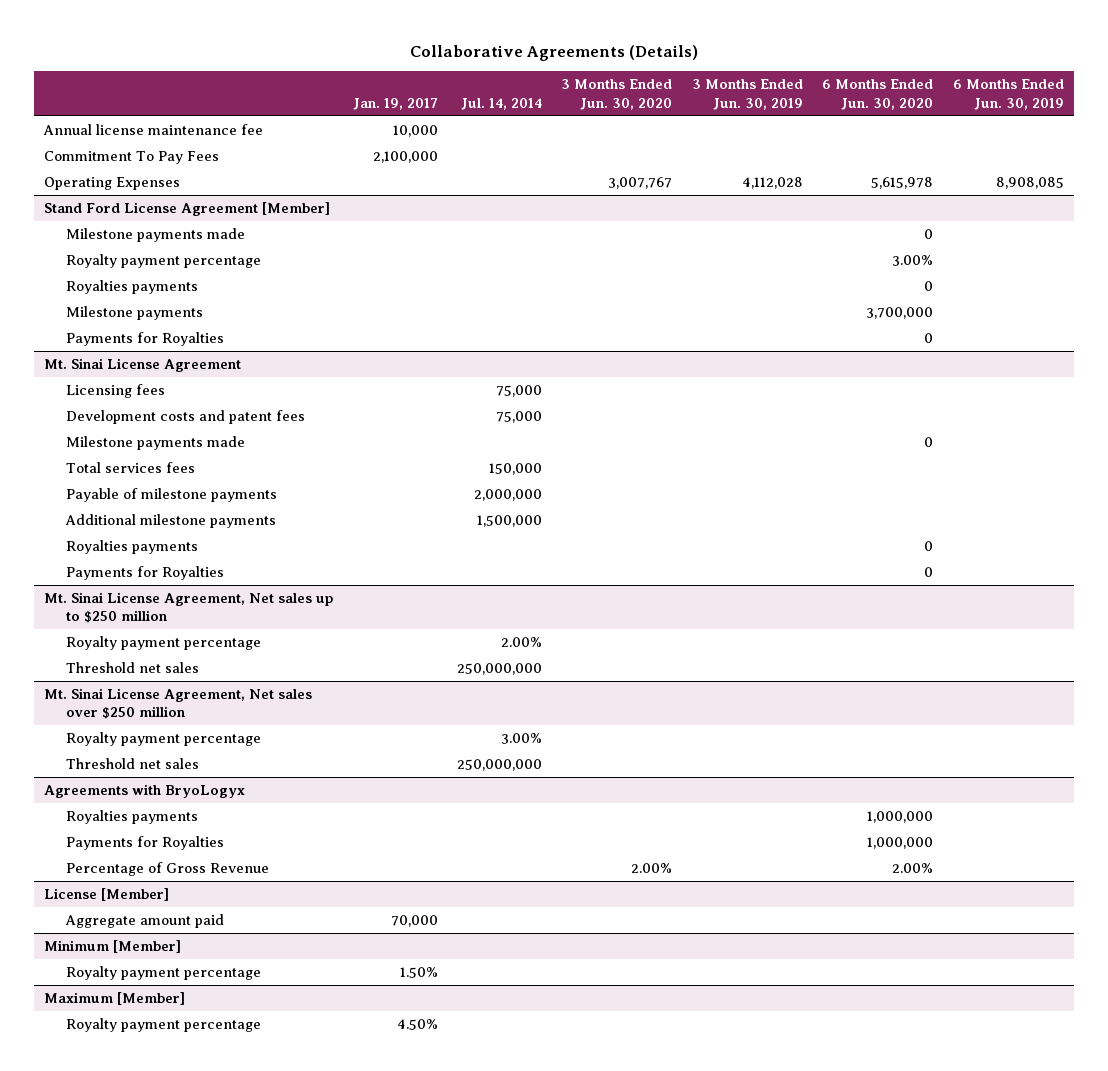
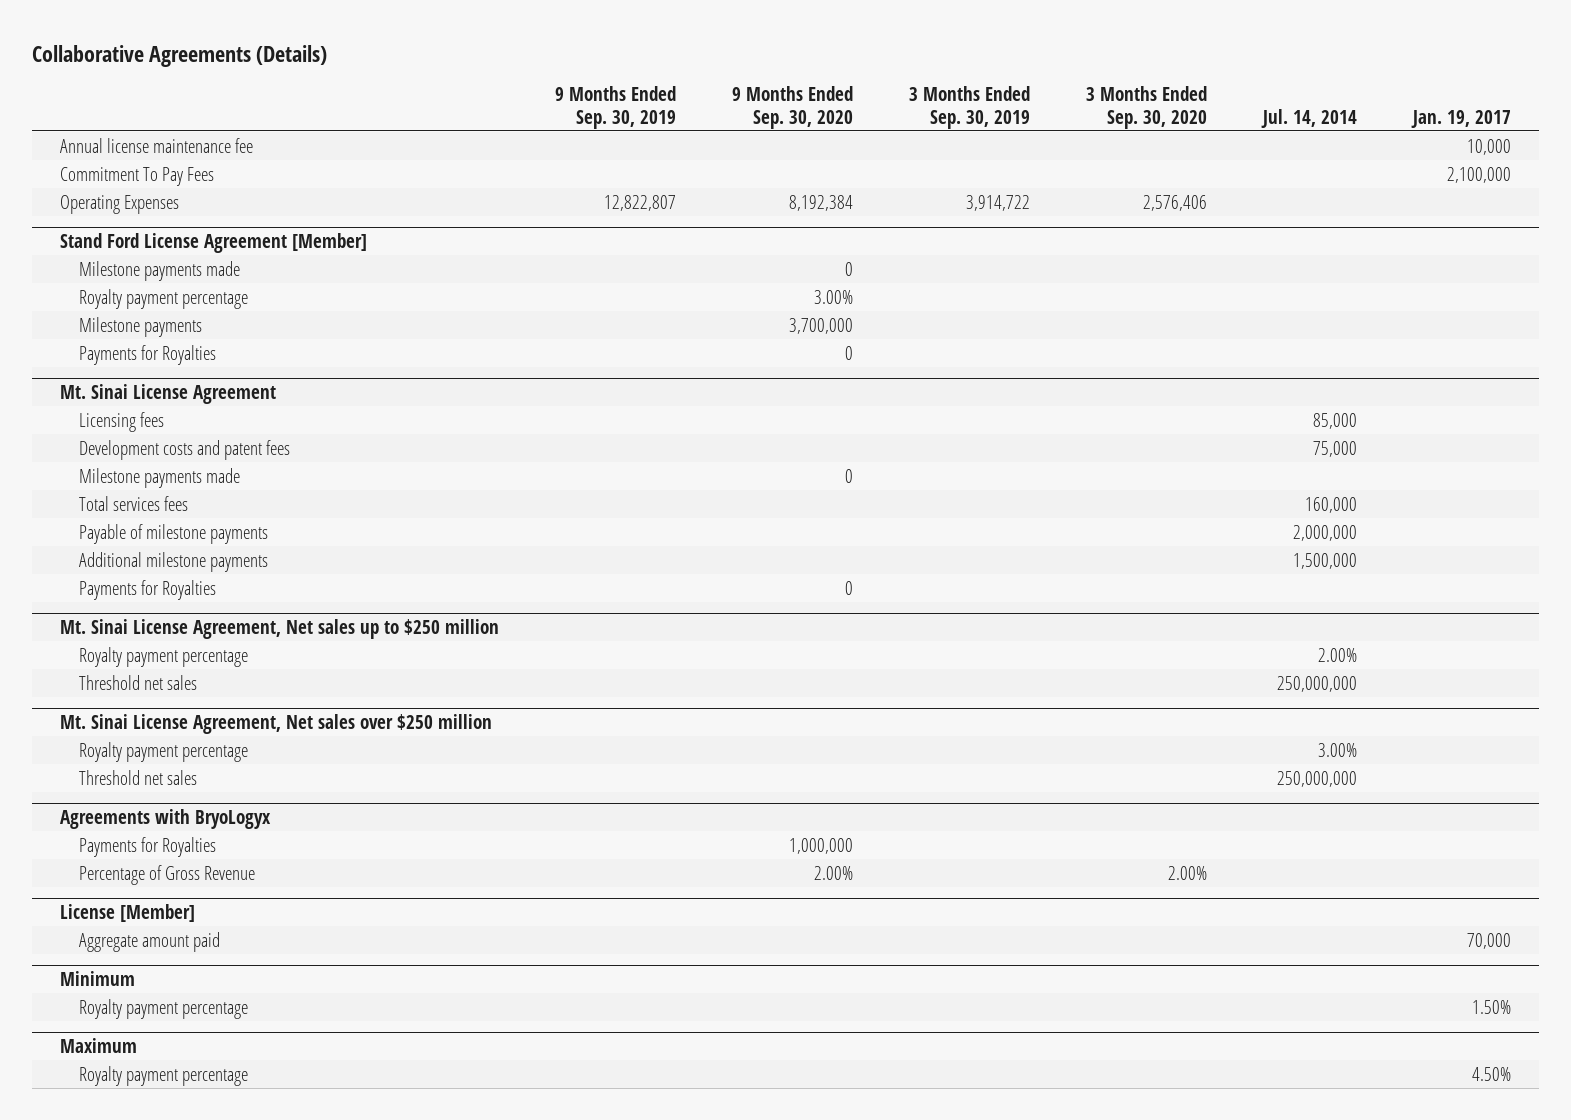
- | Jan. 19, 2017 | Jul. 14, 2014 | 3 Months Ended Jun. 30, 2020 | 3 Months Ended Jun. 30, 2019 | 6 Months Ended Jun. 30, 2020 | 6 Months Ended Jun. 30, 2019
+ | 9 Months Ended Sep. 30, 2019 | 9 Months Ended Sep. 30, 2020 | 3 Months Ended Sep. 30, 2019 | 3 Months Ended Sep. 30, 2020 | Jul. 14, 2014 | Jan. 19, 2017
@ Stand Ford License Agreement [Member]
- Royalties payments | | | | | 0 |
@ Mt. Sinai License Agreement
- Licensing fees | | 75,000 | | | |
+ Licensing fees | | | | | 85,000 |
- Total services fees | | 150,000 | | | |
+ Total services fees | | | | | 160,000 |
- Royalties payments | | | | | 0 |
@ Agreements with BryoLogyx
- Royalties payments | | | | | 1,000,000 |
- Minimum [Member]
+ Minimum
- Maximum [Member]
+ Maximum

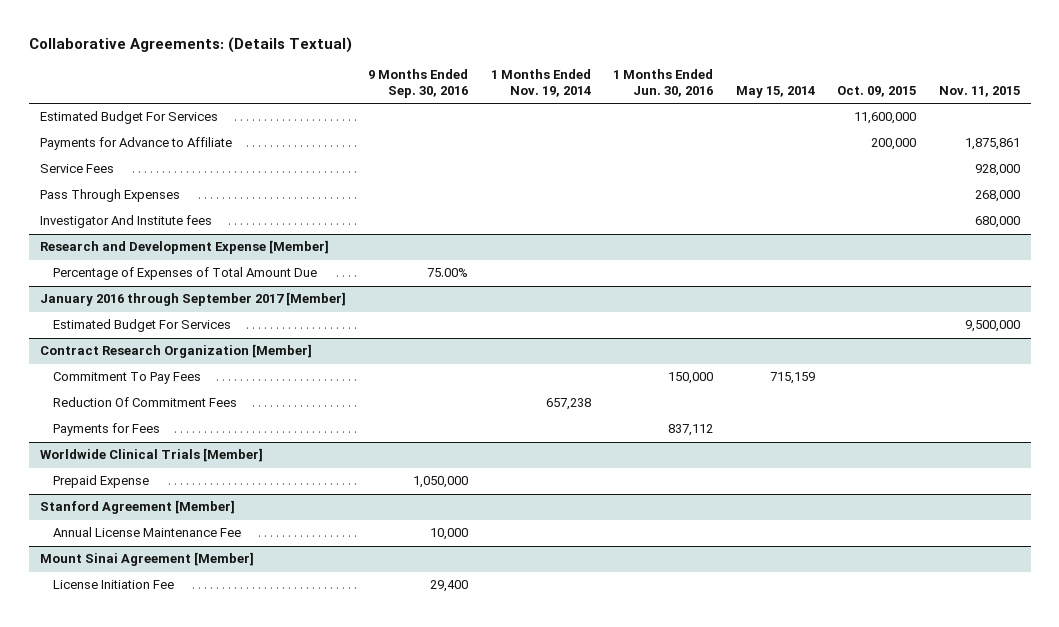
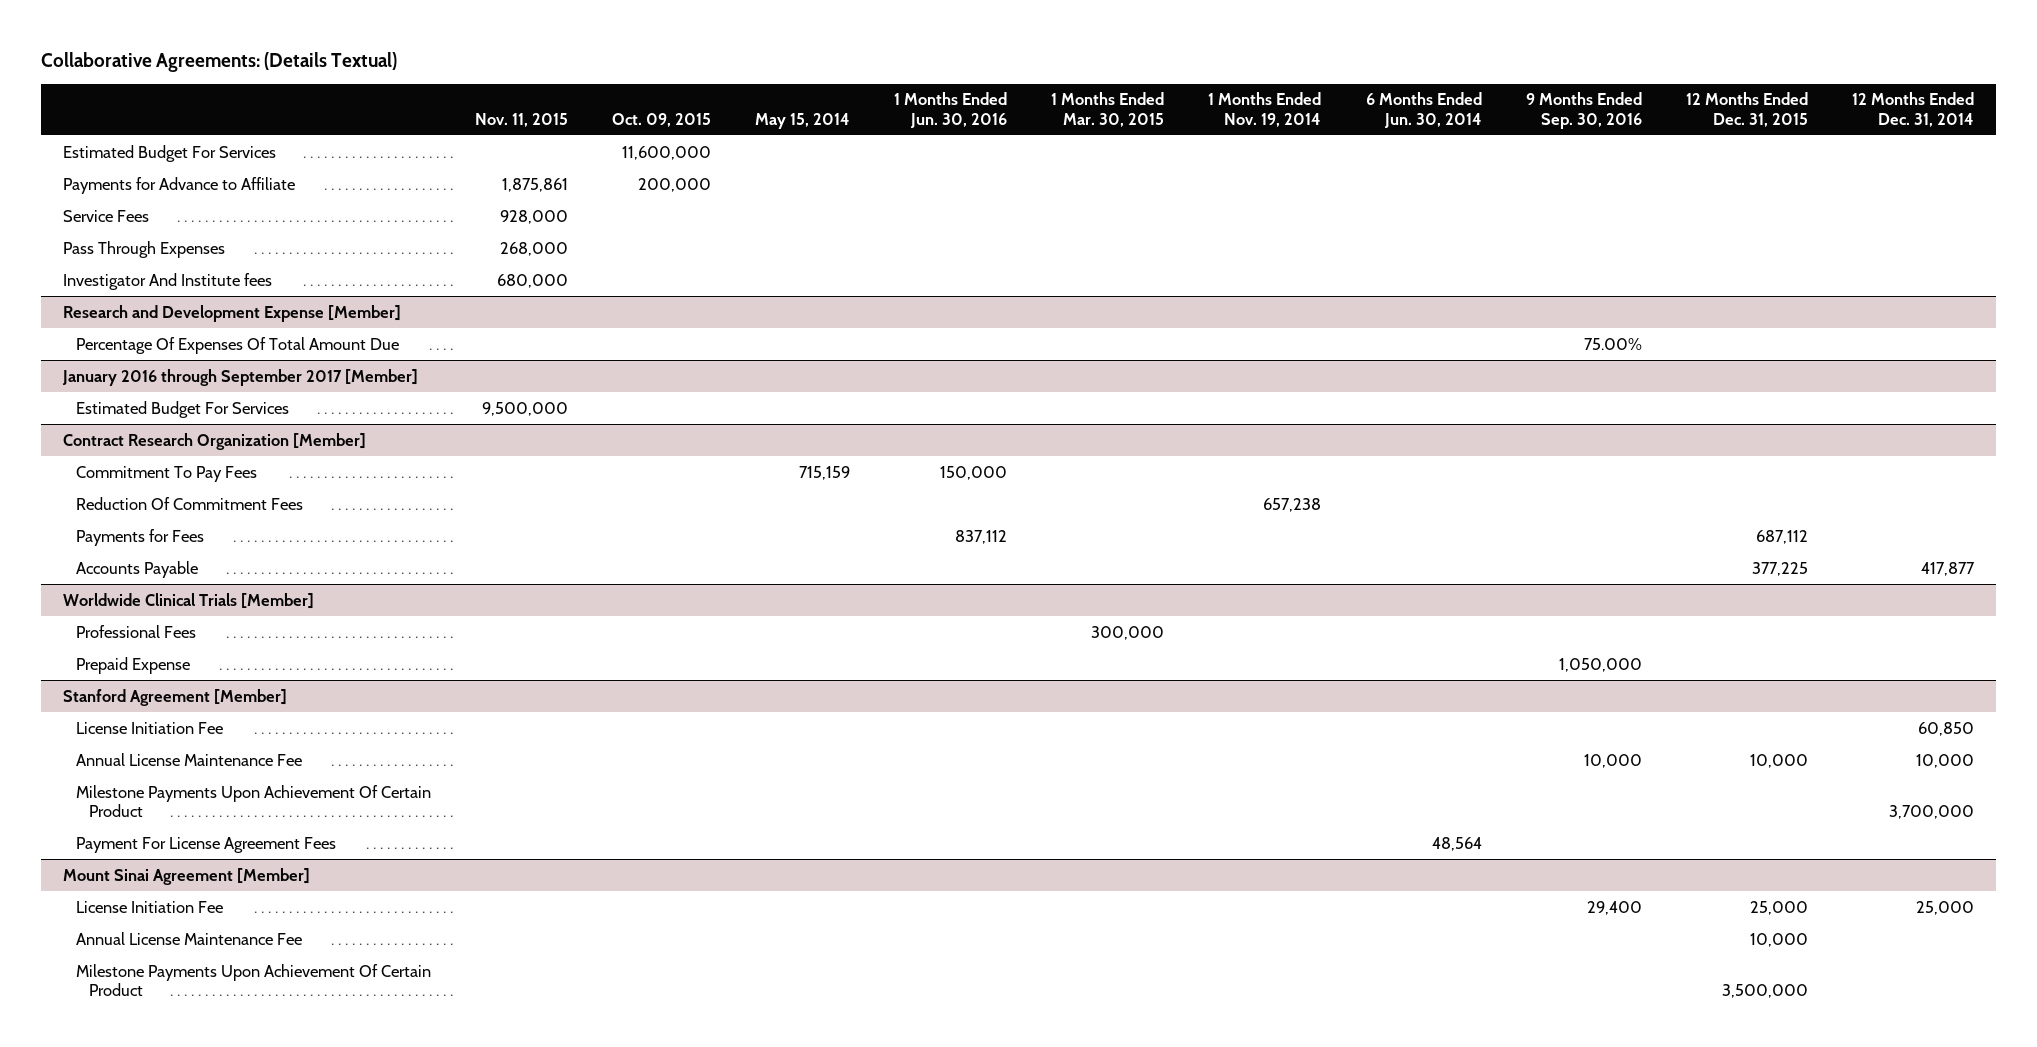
- | 9 Months Ended Sep. 30, 2016 | 1 Months Ended Nov. 19, 2014 | 1 Months Ended Jun. 30, 2016 | May 15, 2014 | Oct. 09, 2015 | Nov. 11, 2015
+ | Nov. 11, 2015 | Oct. 09, 2015 | May 15, 2014 | 1 Months Ended Jun. 30, 2016 | 1 Months Ended Mar. 30, 2015 | 1 Months Ended Nov. 19, 2014 | 6 Months Ended Jun. 30, 2014 | 9 Months Ended Sep. 30, 2016 | 12 Months Ended Dec. 31, 2015 | 12 Months Ended Dec. 31, 2014
@ Research and Development Expense [Member]
- Percentage of Expenses of Total Amount Due | 75.00% | | | | |
+ Percentage Of Expenses Of Total Amount Due | | | | | | | | 75.00% | |
@ Contract Research Organization [Member]
+ Accounts Payable | | | | | | | | | 377,225 | 417,877
@ Worldwide Clinical Trials [Member]
+ Professional Fees | | | | | 300,000 | | | | |
@ Stanford Agreement [Member]
+ License Initiation Fee | | | | | | | | | | 60,850
+ Milestone Payments Upon Achievement Of Certain Product | | | | | | | | | | 3,700,000
+ Payment For License Agreement Fees | | | | | | | 48,564 | | |
@ Mount Sinai Agreement [Member]
+ Annual License Maintenance Fee | | | | | | | | | 10,000 |
+ Milestone Payments Upon Achievement Of Certain Product | | | | | | | | | 3,500,000 |

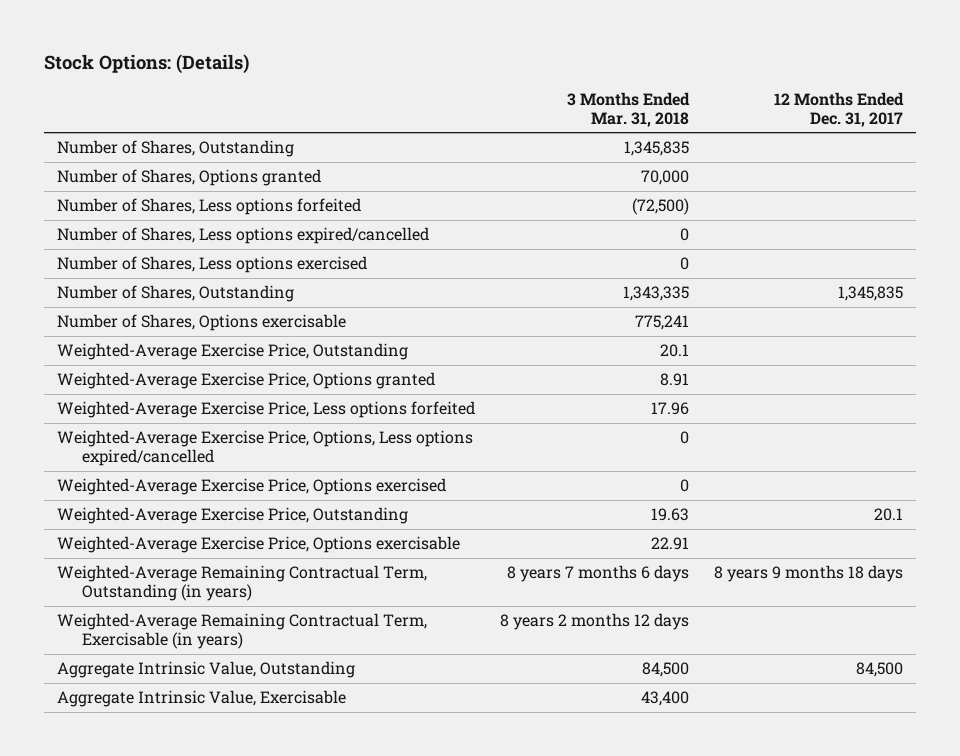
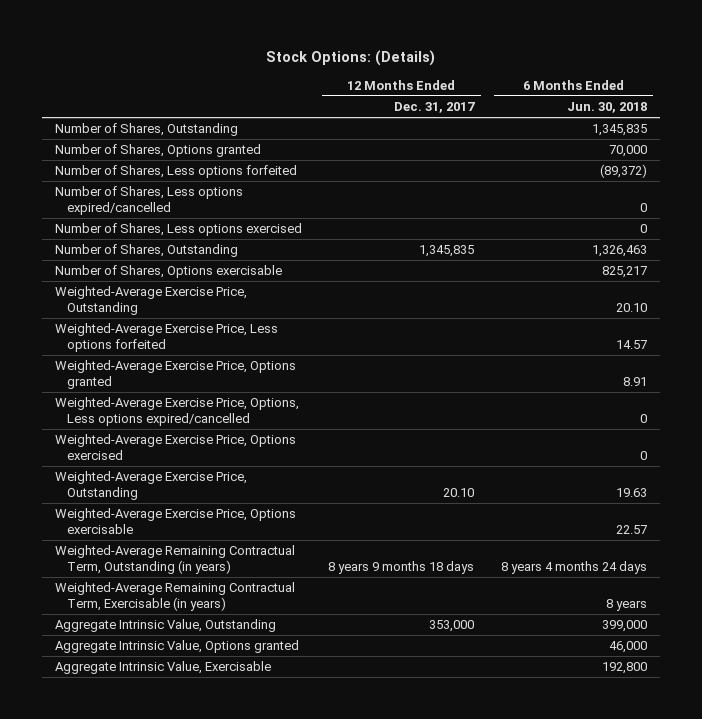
- | 3 Months Ended Mar. 31, 2018 | 12 Months Ended Dec. 31, 2017
+ | 12 Months Ended Dec. 31, 2017 | 6 Months Ended Jun. 30, 2018
moved down: Weighted-Average Exercise Price, Options granted | | 8.91
- Weighted-Average Exercise Price, Outstanding | 19.63 | 20.1
+ Weighted-Average Exercise Price, Outstanding | 20.10 | 19.63
- Aggregate Intrinsic Value, Outstanding | 84,500 | 84,500
+ Aggregate Intrinsic Value, Outstanding | 353,000 | 399,000
+ Aggregate Intrinsic Value, Options granted | | 46,000

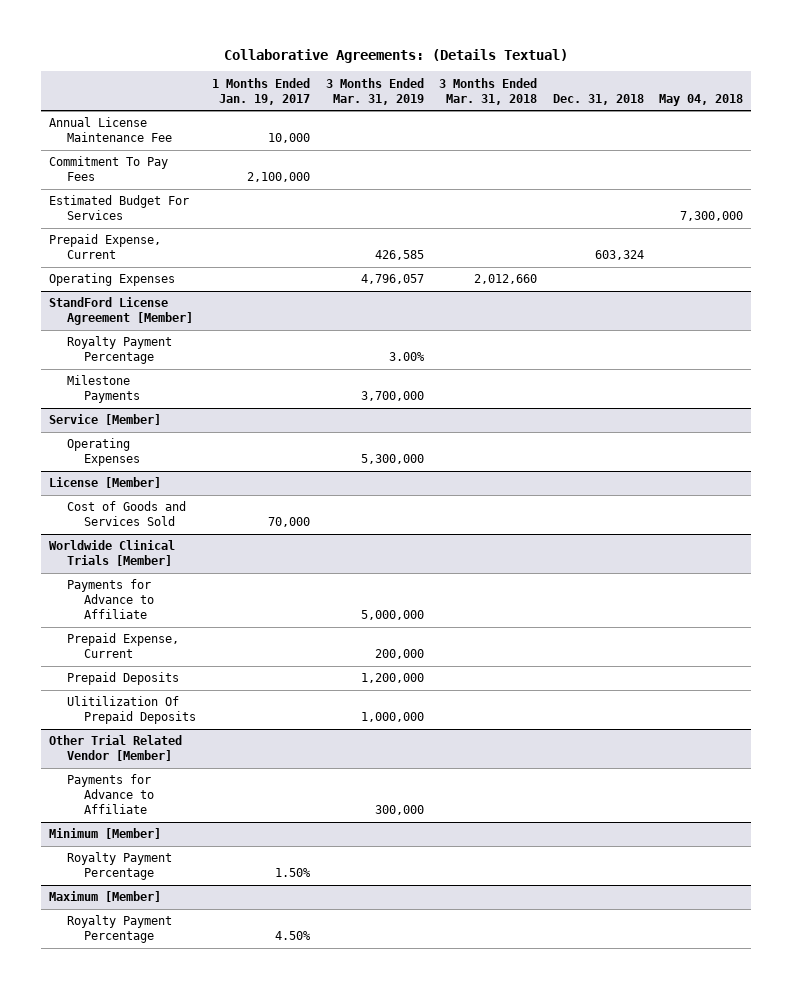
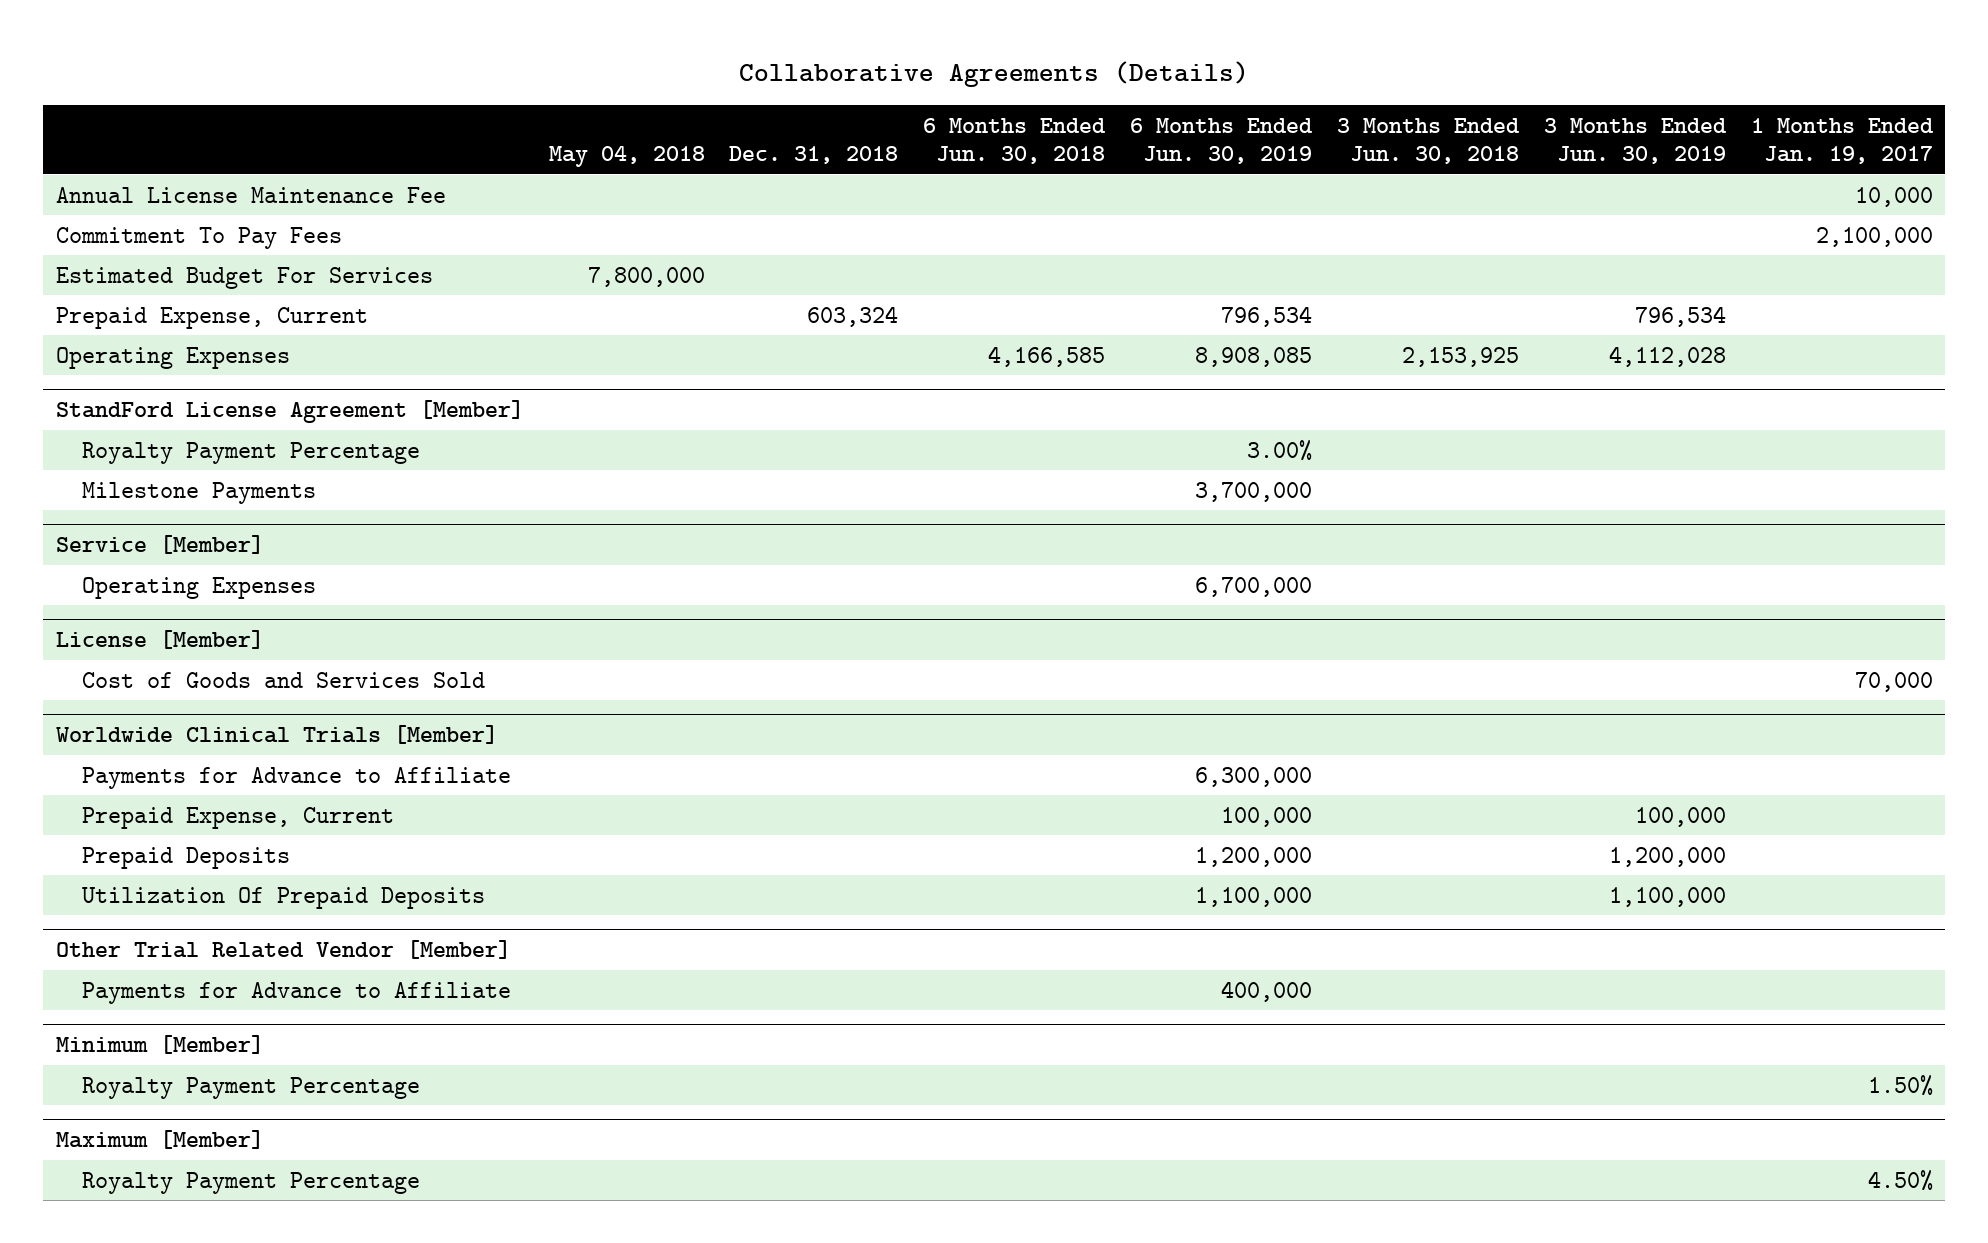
- Collaborative Agreements: (Details Textual)
+ Collaborative Agreements (Details)
- | 1 Months Ended Jan. 19, 2017 | 3 Months Ended Mar. 31, 2019 | 3 Months Ended Mar. 31, 2018 | Dec. 31, 2018 | May 04, 2018
+ | May 04, 2018 | Dec. 31, 2018 | 6 Months Ended Jun. 30, 2018 | 6 Months Ended Jun. 30, 2019 | 3 Months Ended Jun. 30, 2018 | 3 Months Ended Jun. 30, 2019 | 1 Months Ended Jan. 19, 2017
- Estimated Budget For Services | | | | | 7,300,000
+ Estimated Budget For Services | 7,800,000 | | | | | |
@ Worldwide Clinical Trials [Member]
- Ulitilization Of Prepaid Deposits | | 1,000,000 | | |
+ Utilization Of Prepaid Deposits | | | | 1,100,000 | | 1,100,000 |

